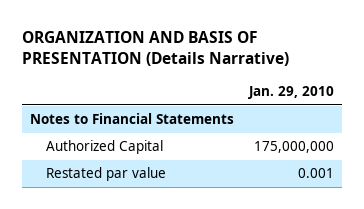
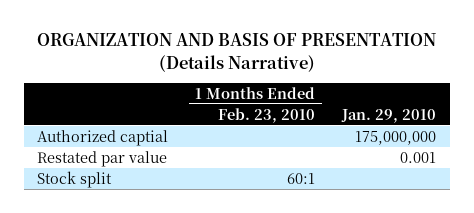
- | Jan. 29, 2010
+ | 1 Months Ended Feb. 23, 2010 | Jan. 29, 2010
- Notes to Financial Statements
- Authorized Capital | 175,000,000
+ Authorized captial | | 175,000,000
+ Stock split | 60:1 |

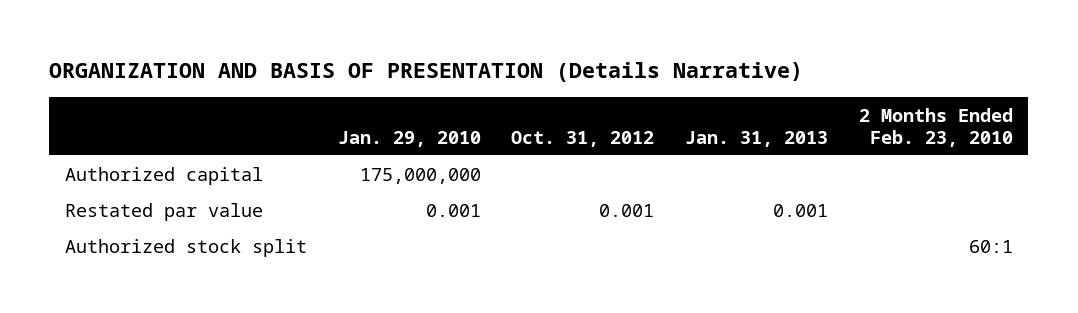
- | 1 Months Ended Feb. 23, 2010 | Jan. 29, 2010
+ | Jan. 29, 2010 | Oct. 31, 2012 | Jan. 31, 2013 | 2 Months Ended Feb. 23, 2010
- Authorized captial | | 175,000,000
+ Authorized capital | 175,000,000 | | |
- Stock split | 60:1 |
+ Authorized stock split | | | | 60:1

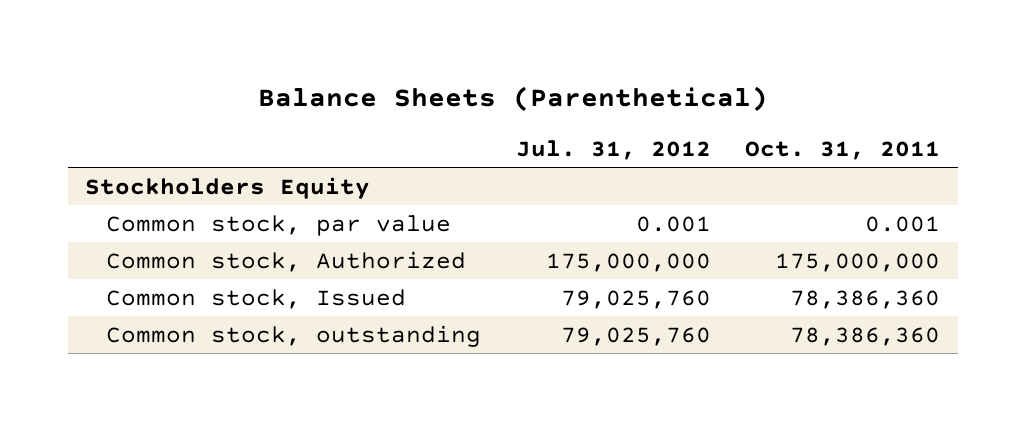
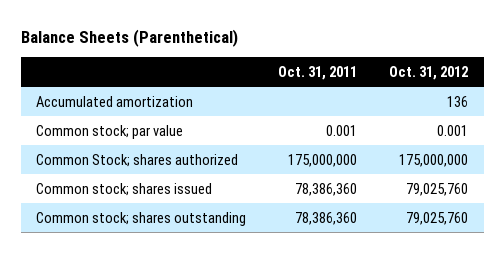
- | Jul. 31, 2012 | Oct. 31, 2011
+ | Oct. 31, 2011 | Oct. 31, 2012
- Stockholders Equity
- Common stock, par value | 0.001 | 0.001
- Common stock, Authorized | 175,000,000 | 175,000,000
- Common stock, Issued | 79,025,760 | 78,386,360
- Common stock, outstanding | 79,025,760 | 78,386,360
+ Accumulated amortization | | 136
+ Common stock; par value | 0.001 | 0.001
+ Common Stock; shares authorized | 175,000,000 | 175,000,000
+ Common stock; shares issued | 78,386,360 | 79,025,760
+ Common stock; shares outstanding | 78,386,360 | 79,025,760

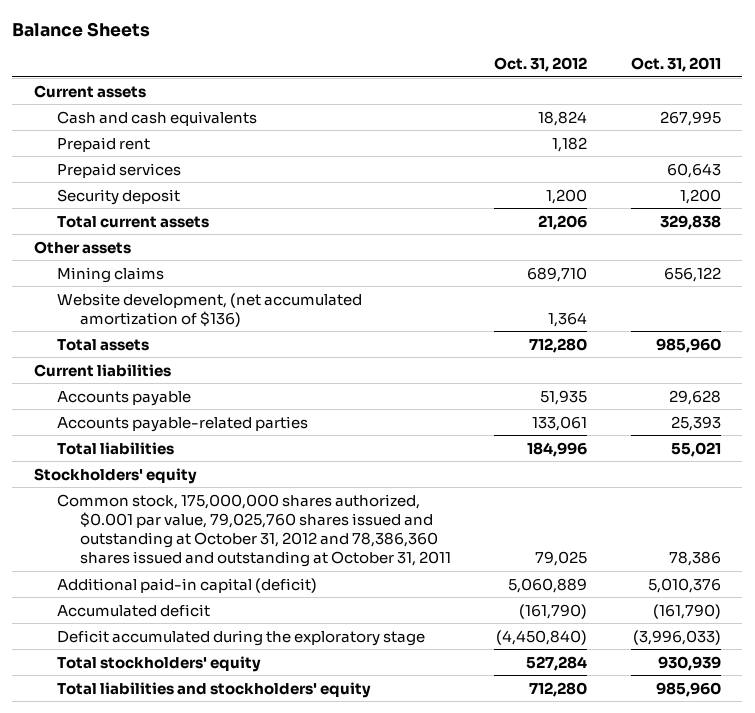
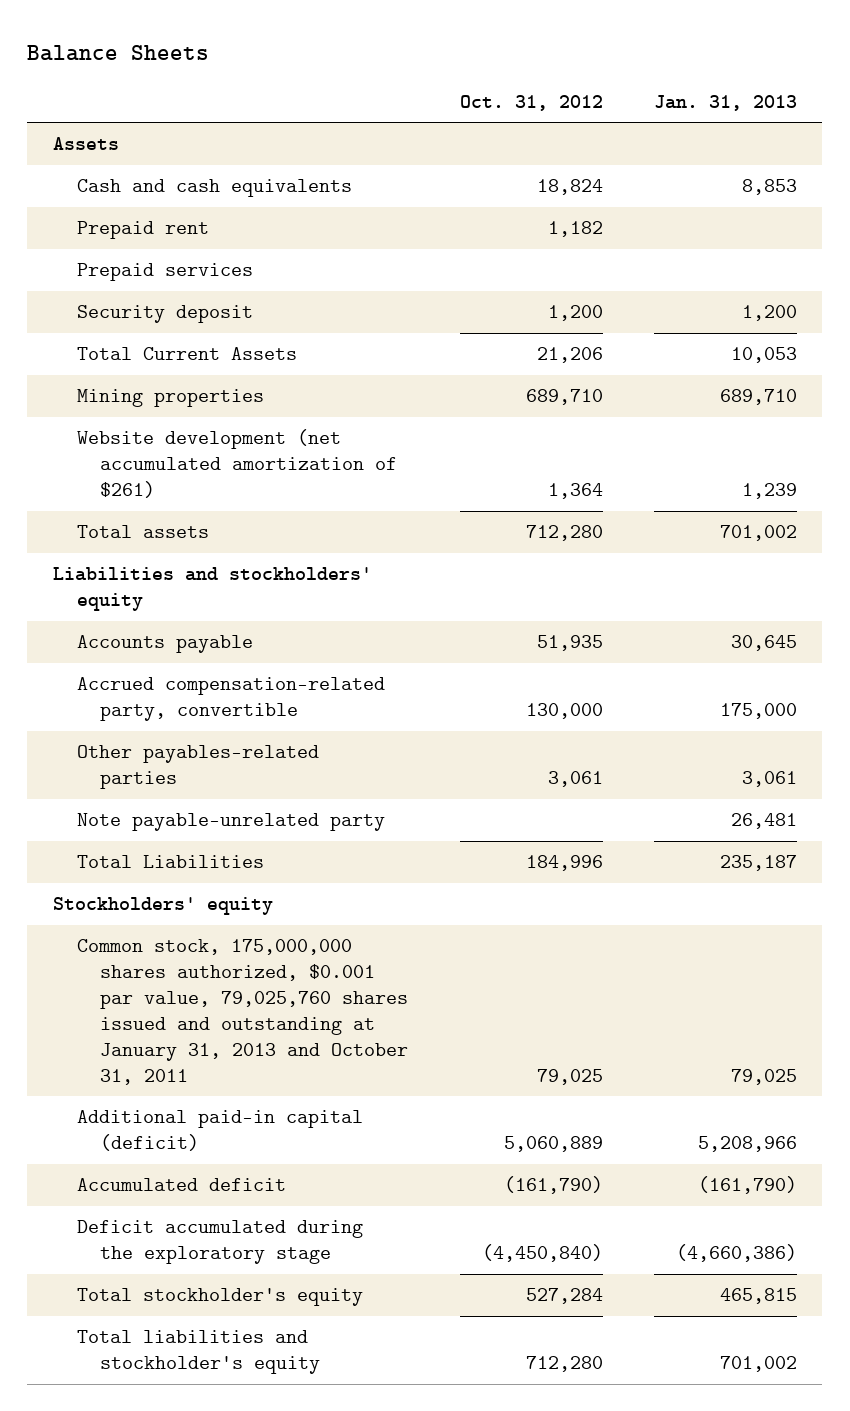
- | Oct. 31, 2012 | Oct. 31, 2011
+ | Oct. 31, 2012 | Jan. 31, 2013
- Current assets
+ Assets
- Total current assets | 21,206 | 329,838
- Other assets
- Mining claims | 689,710 | 656,122
- Website development, (net accumulated amortization of $136) | 1,364 |
+ Total Current Assets | 21,206 | 10,053
+ Mining properties | 689,710 | 689,710
+ Website development (net accumulated amortization of $261) | 1,364 | 1,239
- Current liabilities
+ Liabilities and stockholders' equity
- Accounts payable-related parties | 133,061 | 25,393
- Total liabilities | 184,996 | 55,021
+ Accrued compensation-related party, convertible | 130,000 | 175,000
+ Other payables-related parties | 3,061 | 3,061
+ Note payable-unrelated party | | 26,481
+ Total Liabilities | 184,996 | 235,187
- Common stock, 175,000,000 shares authorized, $0.001 par value, 79,025,760 shares issued and outstanding at October 31, 2012 and 78,386,360 shares issued and outstanding at October 31, 2011 | 79,025 | 78,386
+ Common stock, 175,000,000 shares authorized, $0.001 par value, 79,025,760 shares issued and outstanding at January 31, 2013 and October 31, 2011 | 79,025 | 79,025
- Total stockholders' equity | 527,284 | 930,939
- Total liabilities and stockholders' equity | 712,280 | 985,960
+ Total stockholder's equity | 527,284 | 465,815
+ Total liabilities and stockholder's equity | 712,280 | 701,002

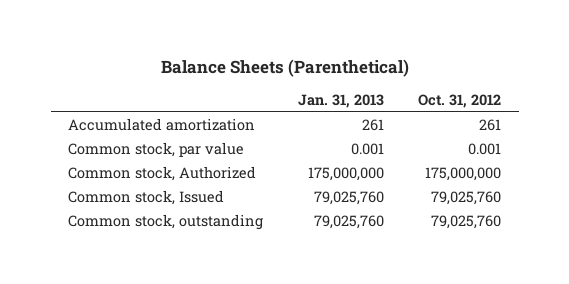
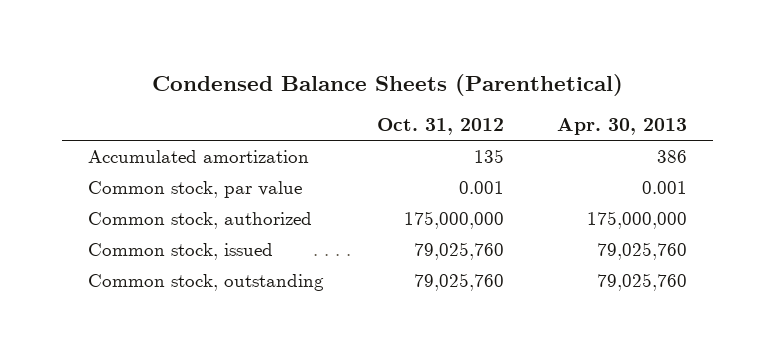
- Balance Sheets (Parenthetical)
+ Condensed Balance Sheets (Parenthetical)
- | Jan. 31, 2013 | Oct. 31, 2012
+ | Oct. 31, 2012 | Apr. 30, 2013
- Accumulated amortization | 261 | 261
+ Accumulated amortization | 135 | 386
- Common stock, Authorized | 175,000,000 | 175,000,000
- Common stock, Issued | 79,025,760 | 79,025,760
+ Common stock, authorized | 175,000,000 | 175,000,000
+ Common stock, issued | 79,025,760 | 79,025,760

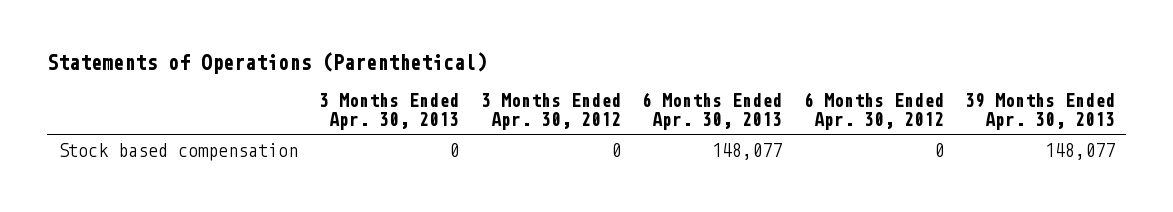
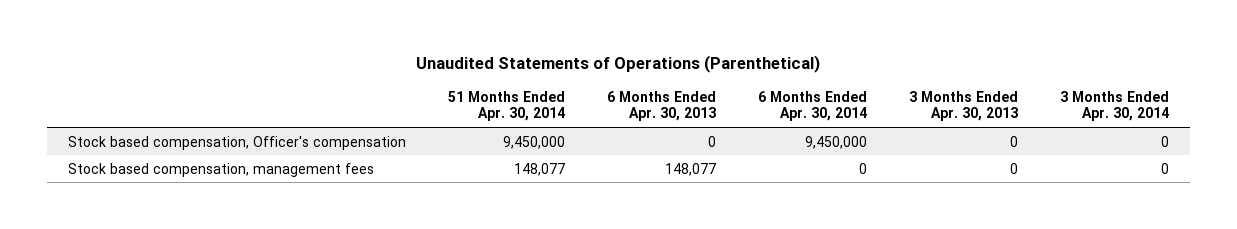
- Statements of Operations (Parenthetical)
+ Unaudited Statements of Operations (Parenthetical)
- | 3 Months Ended Apr. 30, 2013 | 3 Months Ended Apr. 30, 2012 | 6 Months Ended Apr. 30, 2013 | 6 Months Ended Apr. 30, 2012 | 39 Months Ended Apr. 30, 2013
+ | 51 Months Ended Apr. 30, 2014 | 6 Months Ended Apr. 30, 2013 | 6 Months Ended Apr. 30, 2014 | 3 Months Ended Apr. 30, 2013 | 3 Months Ended Apr. 30, 2014
- Stock based compensation | 0 | 0 | 148,077 | 0 | 148,077
+ Stock based compensation, Officer's compensation | 9,450,000 | 0 | 9,450,000 | 0 | 0
+ Stock based compensation, management fees | 148,077 | 148,077 | 0 | 0 | 0

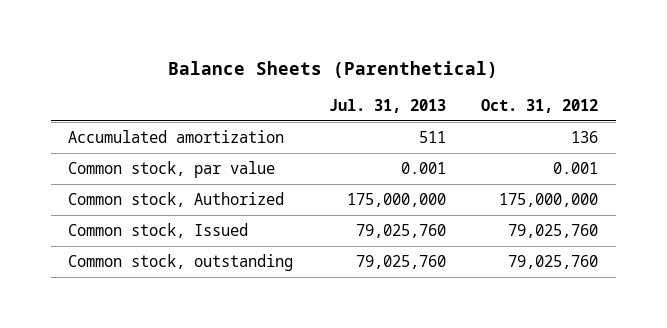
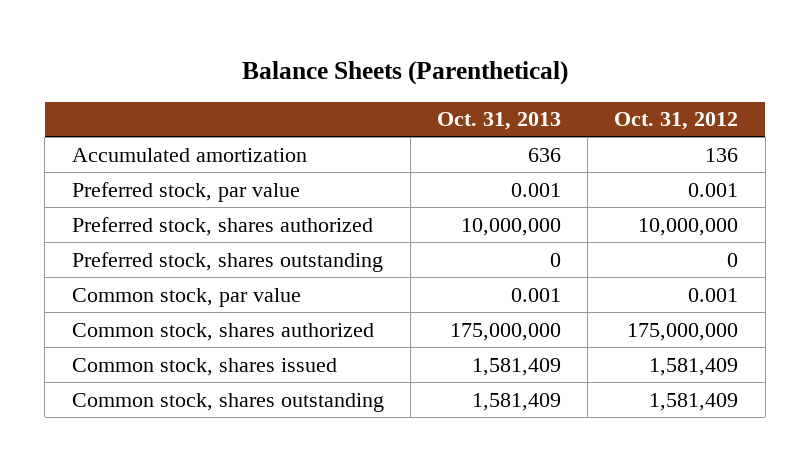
- | Jul. 31, 2013 | Oct. 31, 2012
+ | Oct. 31, 2013 | Oct. 31, 2012
+ Preferred stock, par value | 0.001 | 0.001
+ Preferred stock, shares authorized | 10,000,000 | 10,000,000
+ Preferred stock, shares outstanding | 0 | 0
- Common stock, Authorized | 175,000,000 | 175,000,000
- Common stock, Issued | 79,025,760 | 79,025,760
- Common stock, outstanding | 79,025,760 | 79,025,760
+ Common stock, shares authorized | 175,000,000 | 175,000,000
+ Common stock, shares issued | 1,581,409 | 1,581,409
+ Common stock, shares outstanding | 1,581,409 | 1,581,409

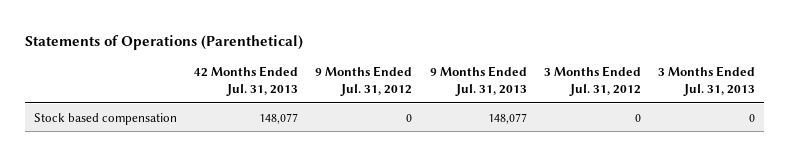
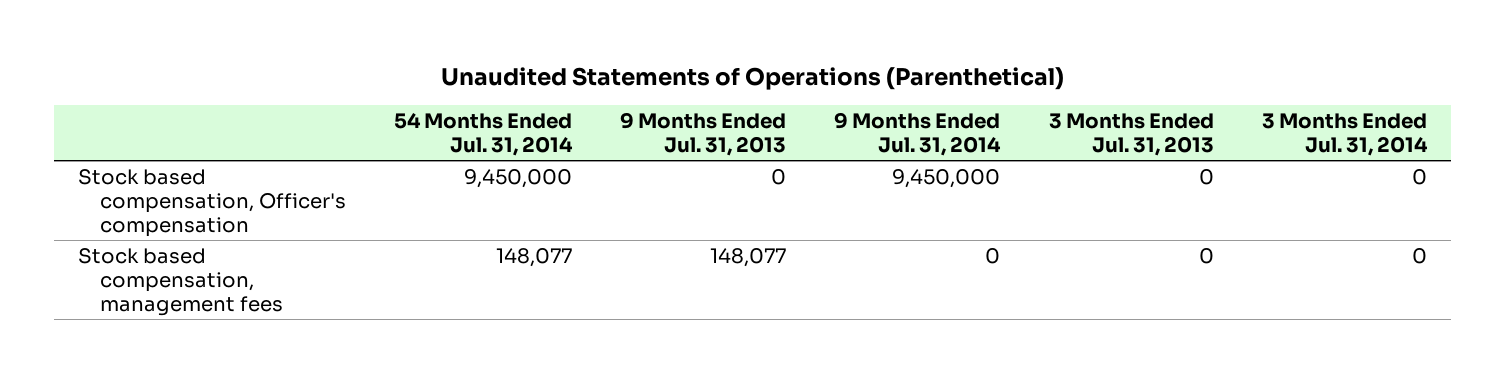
- Statements of Operations (Parenthetical)
+ Unaudited Statements of Operations (Parenthetical)
- | 42 Months Ended Jul. 31, 2013 | 9 Months Ended Jul. 31, 2012 | 9 Months Ended Jul. 31, 2013 | 3 Months Ended Jul. 31, 2012 | 3 Months Ended Jul. 31, 2013
+ | 54 Months Ended Jul. 31, 2014 | 9 Months Ended Jul. 31, 2013 | 9 Months Ended Jul. 31, 2014 | 3 Months Ended Jul. 31, 2013 | 3 Months Ended Jul. 31, 2014
- Stock based compensation | 148,077 | 0 | 148,077 | 0 | 0
+ Stock based compensation, Officer's compensation | 9,450,000 | 0 | 9,450,000 | 0 | 0
+ Stock based compensation, management fees | 148,077 | 148,077 | 0 | 0 | 0

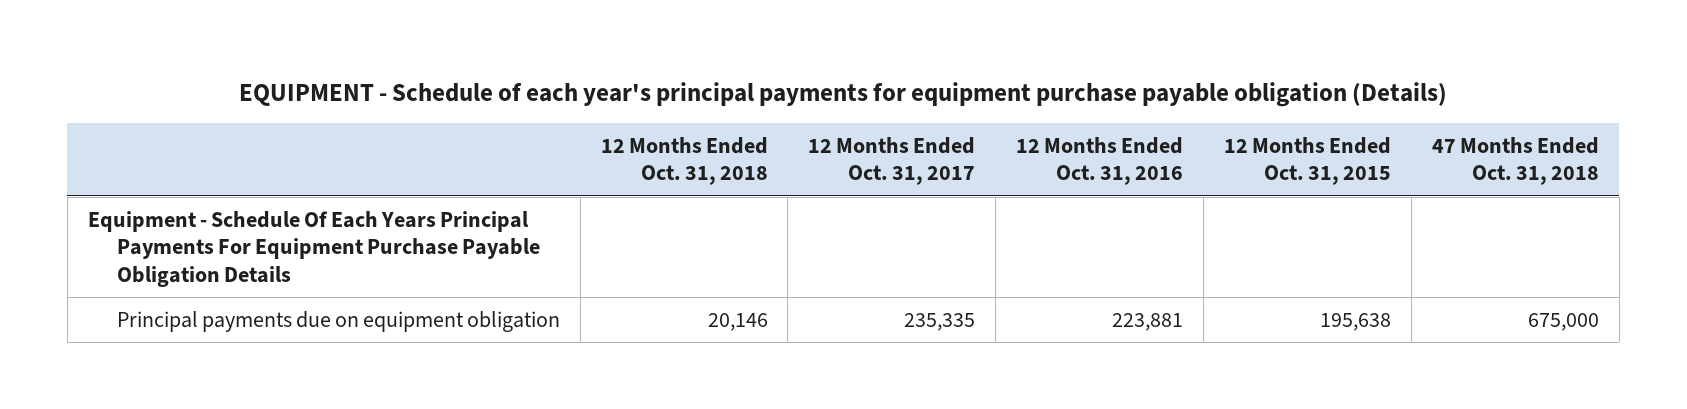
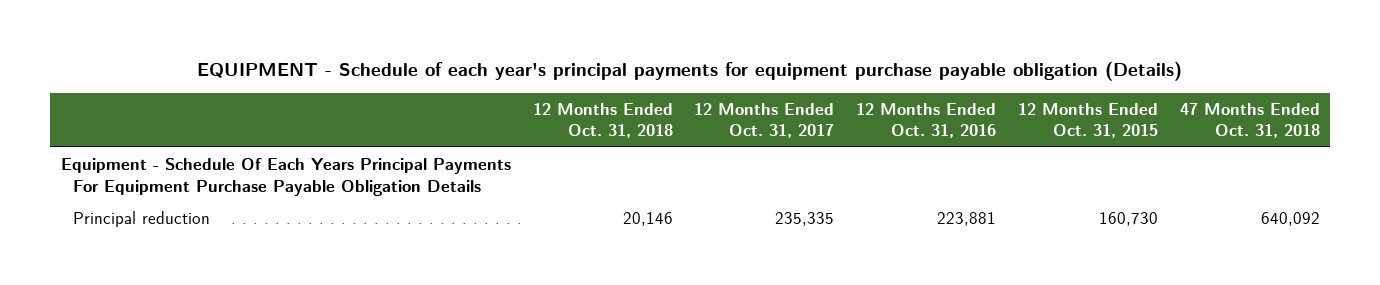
- Principal payments due on equipment obligation | 20,146 | 235,335 | 223,881 | 195,638 | 675,000
+ Principal reduction | 20,146 | 235,335 | 223,881 | 160,730 | 640,092

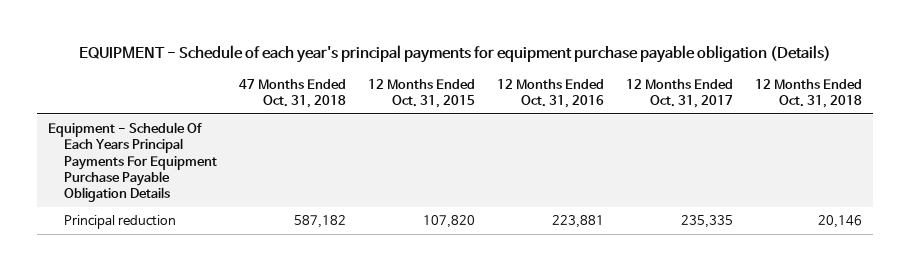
- | 12 Months Ended Oct. 31, 2018 | 12 Months Ended Oct. 31, 2017 | 12 Months Ended Oct. 31, 2016 | 12 Months Ended Oct. 31, 2015 | 47 Months Ended Oct. 31, 2018
+ | 47 Months Ended Oct. 31, 2018 | 12 Months Ended Oct. 31, 2015 | 12 Months Ended Oct. 31, 2016 | 12 Months Ended Oct. 31, 2017 | 12 Months Ended Oct. 31, 2018
- Principal reduction | 20,146 | 235,335 | 223,881 | 160,730 | 640,092
+ Principal reduction | 587,182 | 107,820 | 223,881 | 235,335 | 20,146

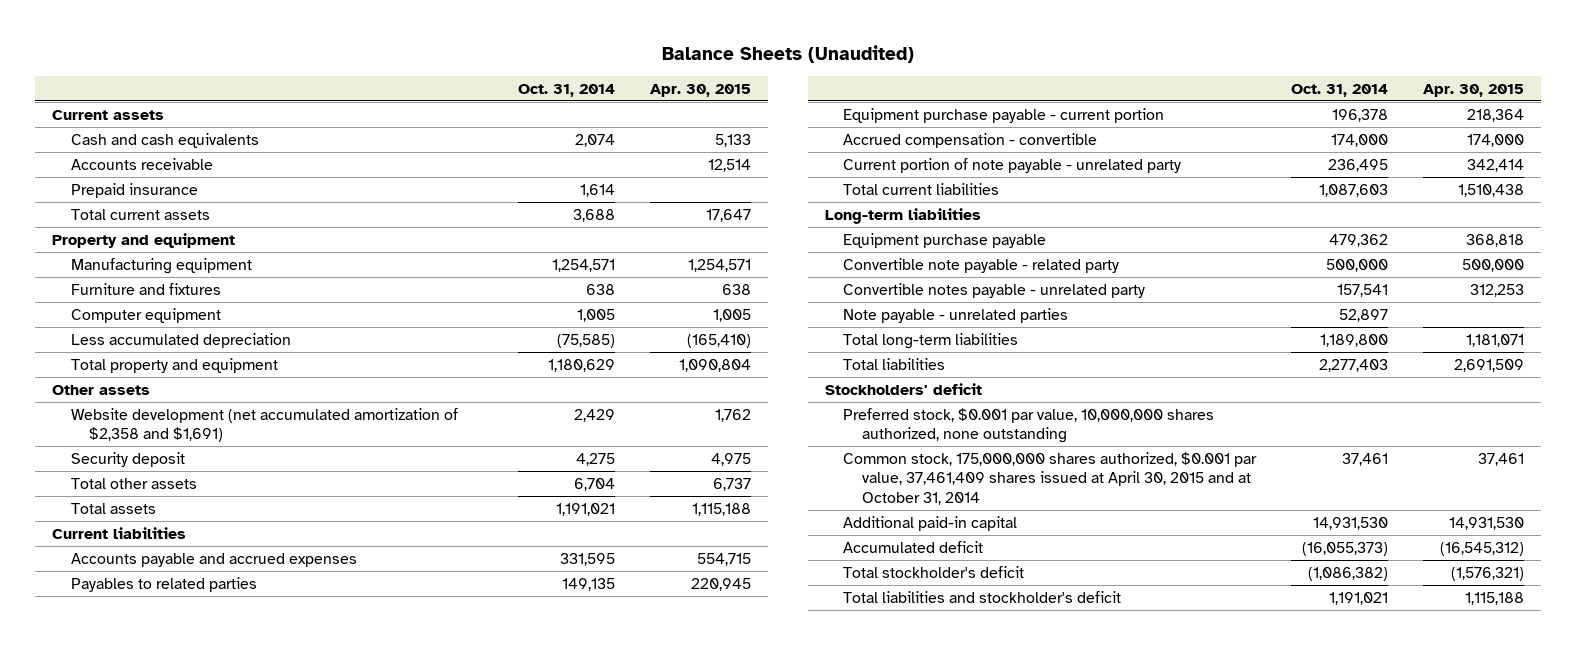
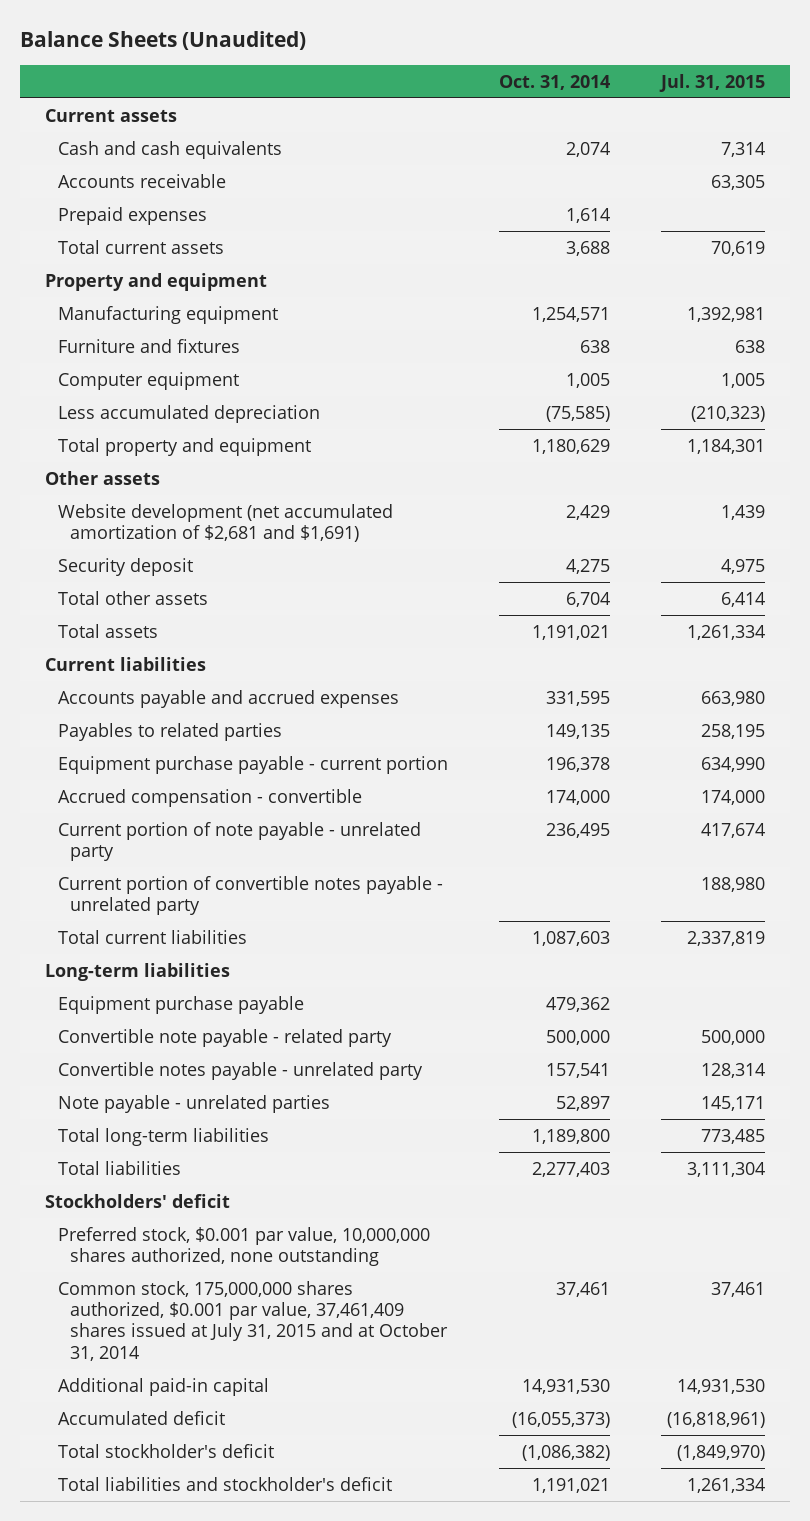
- | Oct. 31, 2014 | Apr. 30, 2015
+ | Oct. 31, 2014 | Jul. 31, 2015
- Prepaid insurance | 1,614 |
+ Prepaid expenses | 1,614 |
- Website development (net accumulated amortization of $2,358 and $1,691) | 2,429 | 1,762
+ Website development (net accumulated amortization of $2,681 and $1,691) | 2,429 | 1,439
+ Current portion of convertible notes payable - unrelated party | | 188,980
- Common stock, 175,000,000 shares authorized, $0.001 par value, 37,461,409 shares issued at April 30, 2015 and at October 31, 2014 | 37,461 | 37,461
+ Common stock, 175,000,000 shares authorized, $0.001 par value, 37,461,409 shares issued at July 31, 2015 and at October 31, 2014 | 37,461 | 37,461

